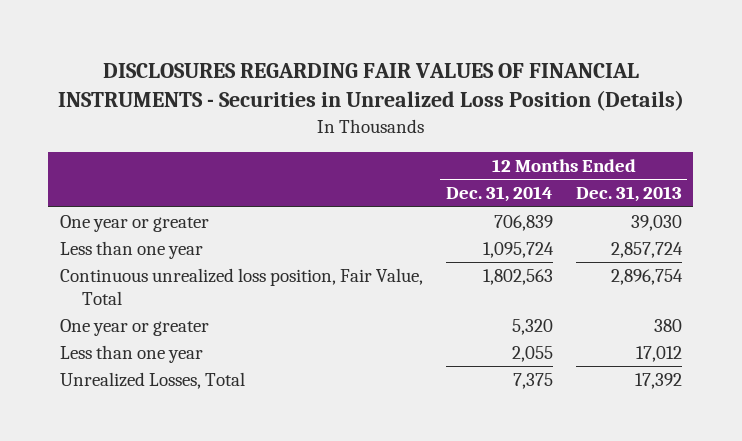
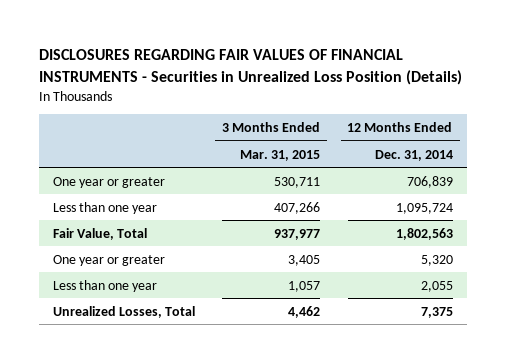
- | 12 Months Ended Dec. 31, 2014 | 12 Months Ended Dec. 31, 2013
+ | 3 Months Ended Mar. 31, 2015 | 12 Months Ended Dec. 31, 2014
- Continuous unrealized loss position, Fair Value, Total | 1,802,563 | 2,896,754
+ Fair Value, Total | 937,977 | 1,802,563

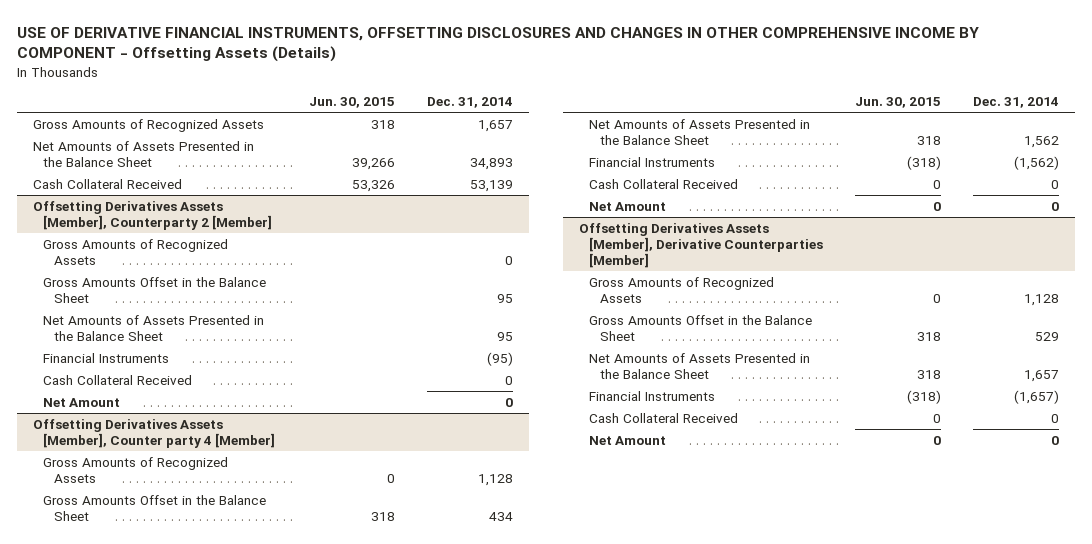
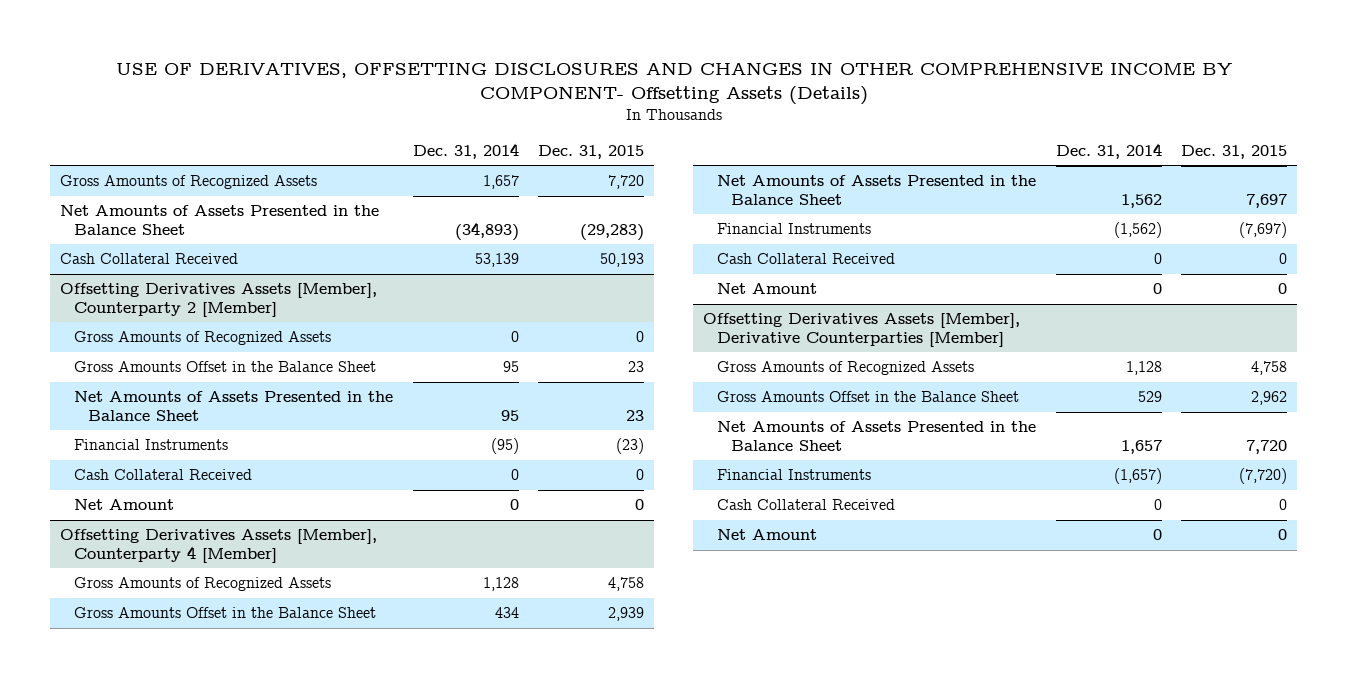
- USE OF DERIVATIVE FINANCIAL INSTRUMENTS, OFFSETTING DISCLOSURES AND CHANGES IN OTHER COMPREHENSIVE INCOME BY COMPONENT - Offsetting Assets (Details)
+ USE OF DERIVATIVES, OFFSETTING DISCLOSURES AND CHANGES IN OTHER COMPREHENSIVE INCOME BY COMPONENT- Offsetting Assets (Details)
- | Jun. 30, 2015 | Dec. 31, 2014
+ | Dec. 31, 2014 | Dec. 31, 2015
- Net Amounts of Assets Presented in the Balance Sheet | 39,266 | 34,893
+ Net Amounts of Assets Presented in the Balance Sheet | (34,893) | (29,283)
- Offsetting Derivatives Assets [Member], Counter party 4 [Member]
+ Offsetting Derivatives Assets [Member], Counterparty 4 [Member]

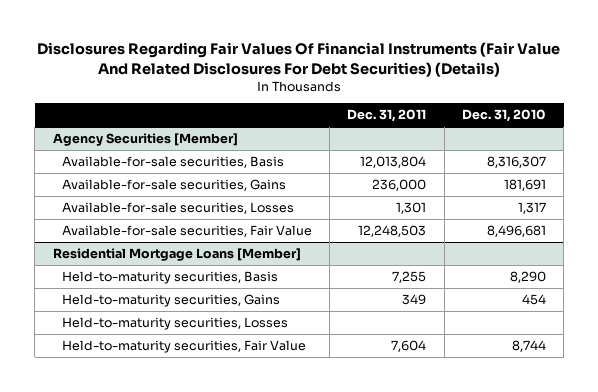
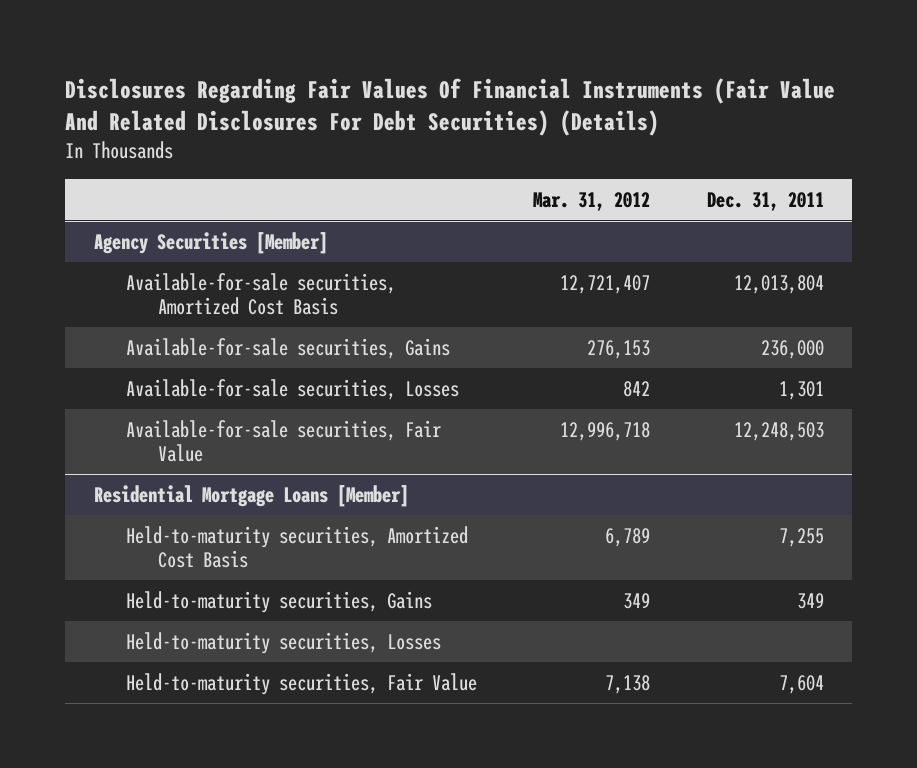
- | Dec. 31, 2011 | Dec. 31, 2010
+ | Mar. 31, 2012 | Dec. 31, 2011
@ Agency Securities [Member]
- Available-for-sale securities, Basis | 12,013,804 | 8,316,307
+ Available-for-sale securities, Amortized Cost Basis | 12,721,407 | 12,013,804
@ Residential Mortgage Loans [Member]
- Held-to-maturity securities, Basis | 7,255 | 8,290
+ Held-to-maturity securities, Amortized Cost Basis | 6,789 | 7,255

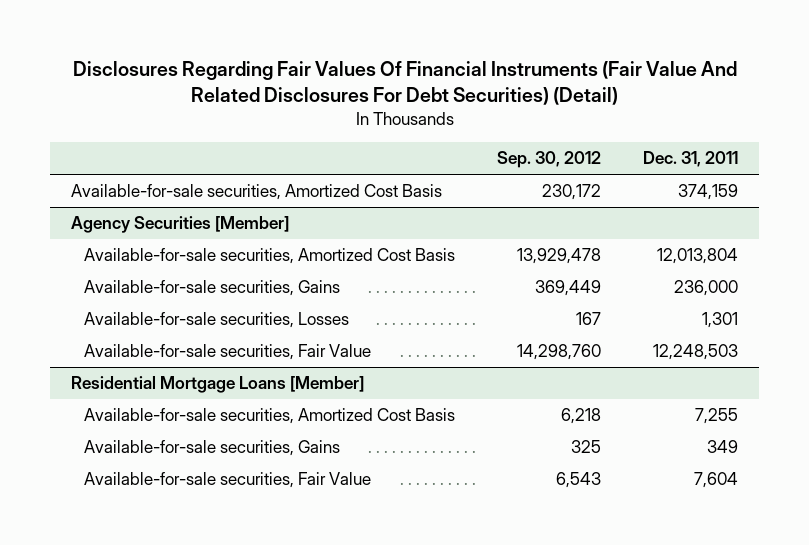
- Disclosures Regarding Fair Values Of Financial Instruments (Fair Value And Related Disclosures For Debt Securities) (Details)
+ Disclosures Regarding Fair Values Of Financial Instruments (Fair Value And Related Disclosures For Debt Securities) (Detail)
- | Mar. 31, 2012 | Dec. 31, 2011
+ | Sep. 30, 2012 | Dec. 31, 2011
+ Available-for-sale securities, Amortized Cost Basis | 230,172 | 374,159
@ Residential Mortgage Loans [Member]
- Held-to-maturity securities, Amortized Cost Basis | 6,789 | 7,255
- Held-to-maturity securities, Gains | 349 | 349
- Held-to-maturity securities, Losses
- Held-to-maturity securities, Fair Value | 7,138 | 7,604
+ Available-for-sale securities, Amortized Cost Basis | 6,218 | 7,255
+ Available-for-sale securities, Gains | 325 | 349
+ Available-for-sale securities, Fair Value | 6,543 | 7,604

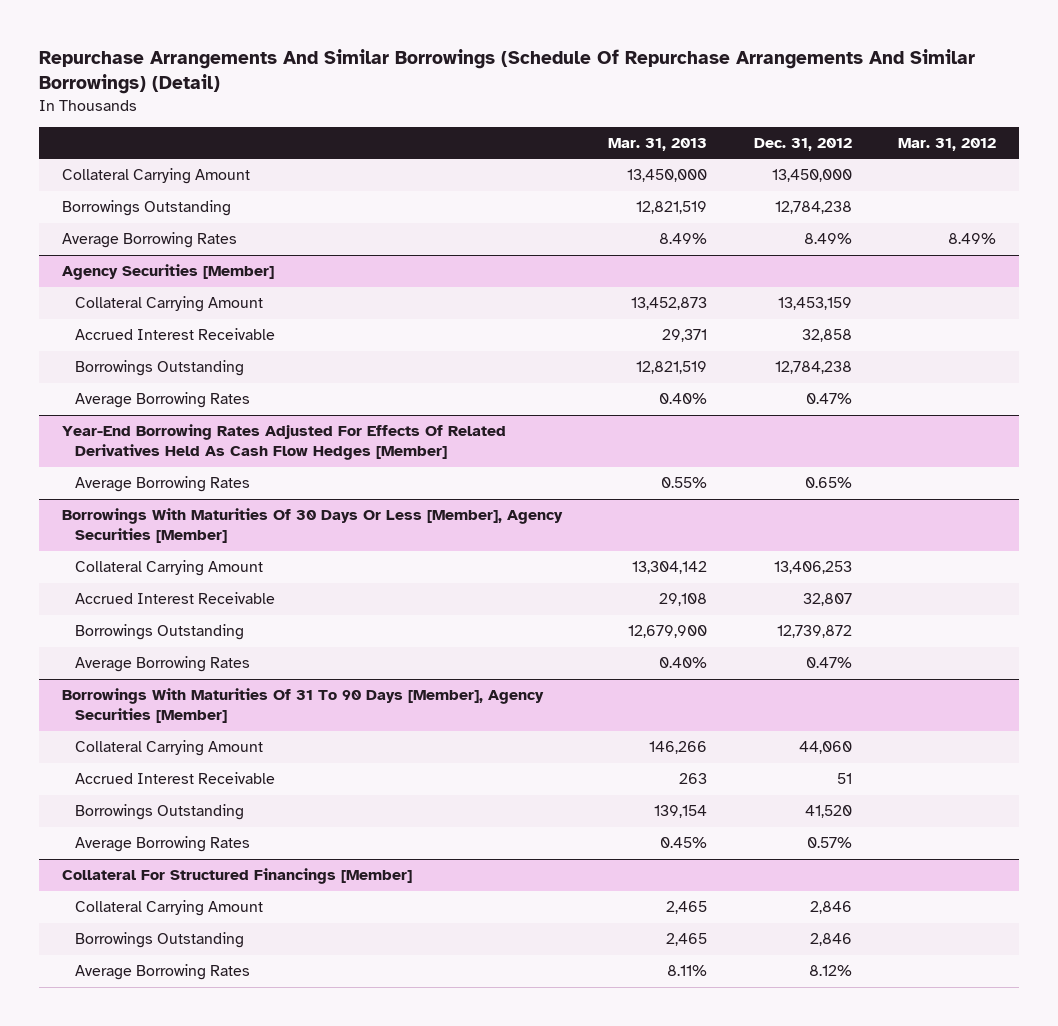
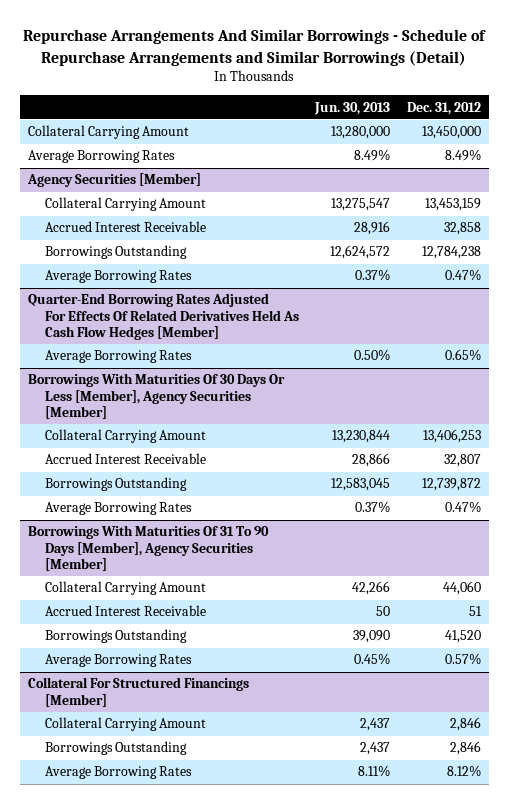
- Repurchase Arrangements And Similar Borrowings (Schedule Of Repurchase Arrangements And Similar Borrowings) (Detail)
+ Repurchase Arrangements And Similar Borrowings - Schedule of Repurchase Arrangements and Similar Borrowings (Detail)
- | Mar. 31, 2013 | Dec. 31, 2012 | Mar. 31, 2012
+ | Jun. 30, 2013 | Dec. 31, 2012
- Borrowings Outstanding | 12,821,519 | 12,784,238 |
- Year-End Borrowing Rates Adjusted For Effects Of Related Derivatives Held As Cash Flow Hedges [Member]
+ Quarter-End Borrowing Rates Adjusted For Effects Of Related Derivatives Held As Cash Flow Hedges [Member]

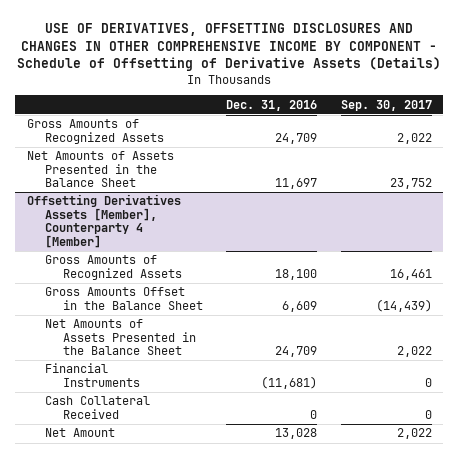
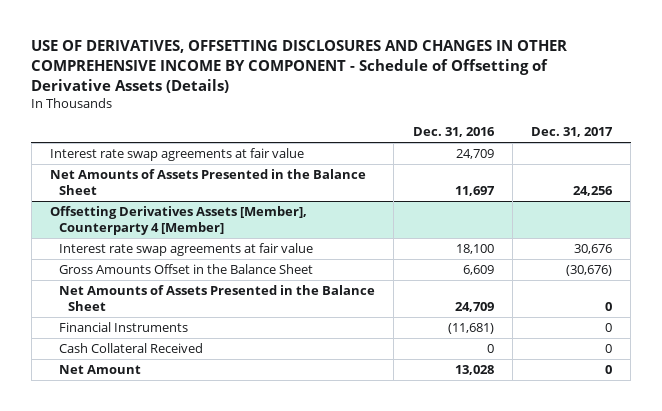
- | Dec. 31, 2016 | Sep. 30, 2017
+ | Dec. 31, 2016 | Dec. 31, 2017
- Gross Amounts of Recognized Assets | 24,709 | 2,022
+ Interest rate swap agreements at fair value | 24,709 |
@ Offsetting Derivatives Assets [Member], Counterparty 4 [Member]
- Gross Amounts of Recognized Assets | 18,100 | 16,461
+ Interest rate swap agreements at fair value | 18,100 | 30,676

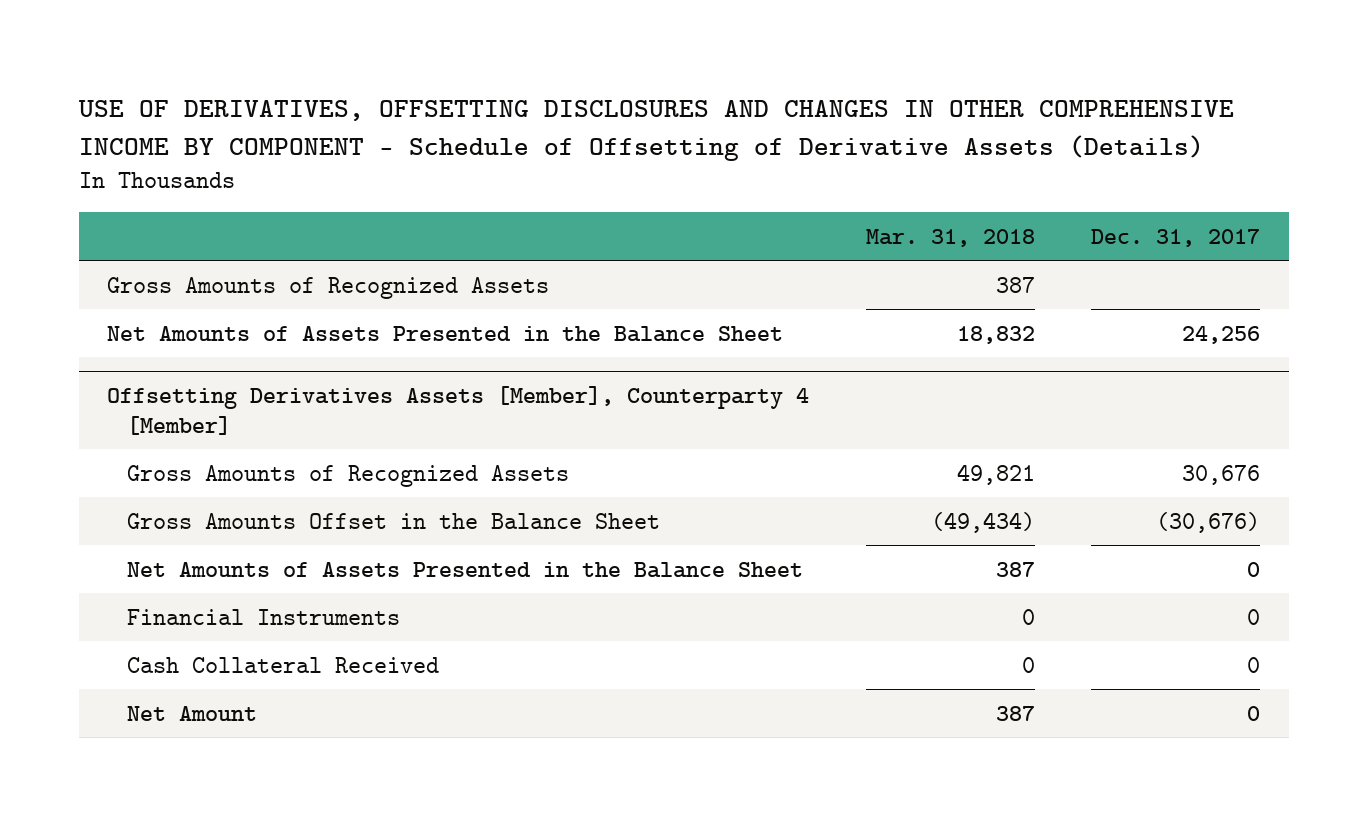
- | Dec. 31, 2016 | Dec. 31, 2017
+ | Mar. 31, 2018 | Dec. 31, 2017
- Interest rate swap agreements at fair value | 24,709 |
+ Gross Amounts of Recognized Assets | 387 |
@ Offsetting Derivatives Assets [Member], Counterparty 4 [Member]
- Interest rate swap agreements at fair value | 18,100 | 30,676
+ Gross Amounts of Recognized Assets | 49,821 | 30,676

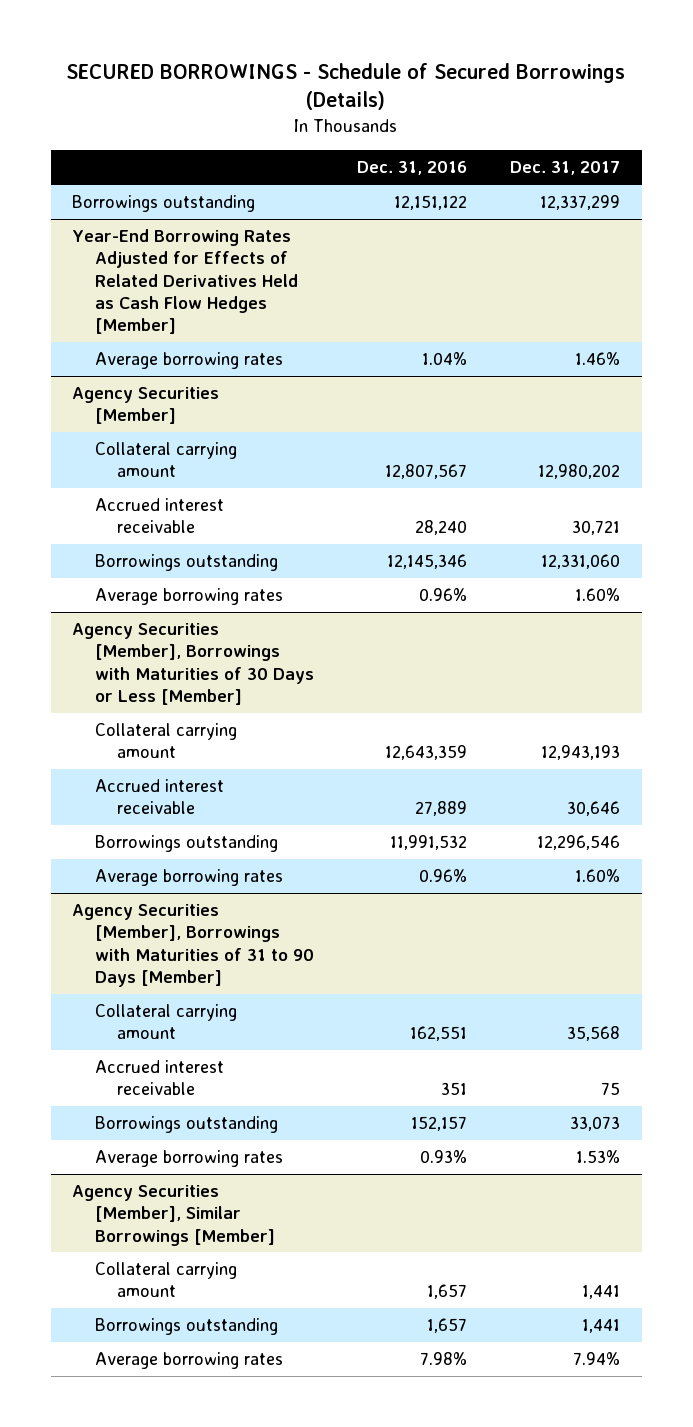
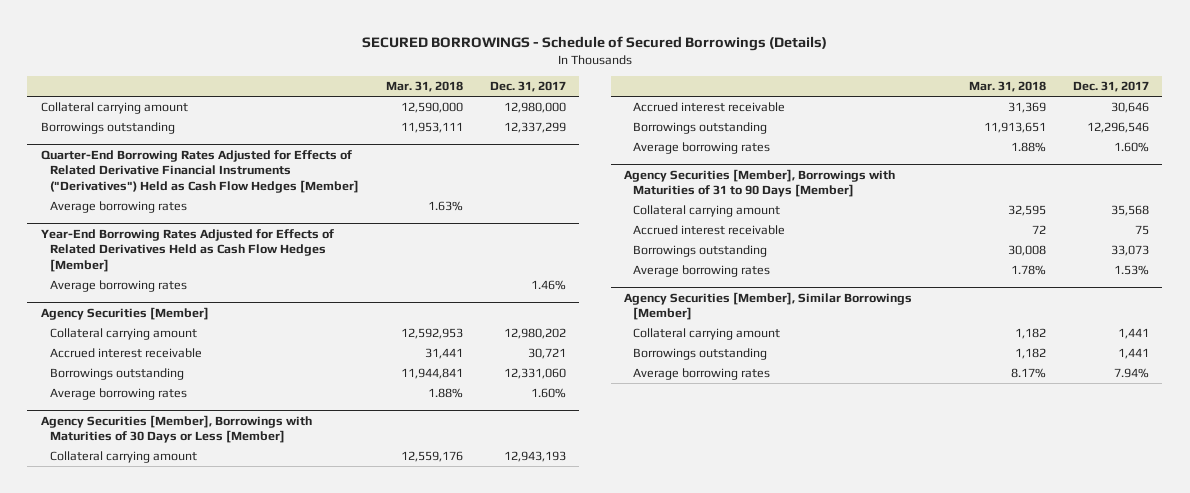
- | Dec. 31, 2016 | Dec. 31, 2017
+ | Mar. 31, 2018 | Dec. 31, 2017
+ Collateral carrying amount | 12,590,000 | 12,980,000
+ Quarter-End Borrowing Rates Adjusted for Effects of Related Derivative Financial Instruments ("Derivatives") Held as Cash Flow Hedges [Member]
+ Average borrowing rates | 1.63% |

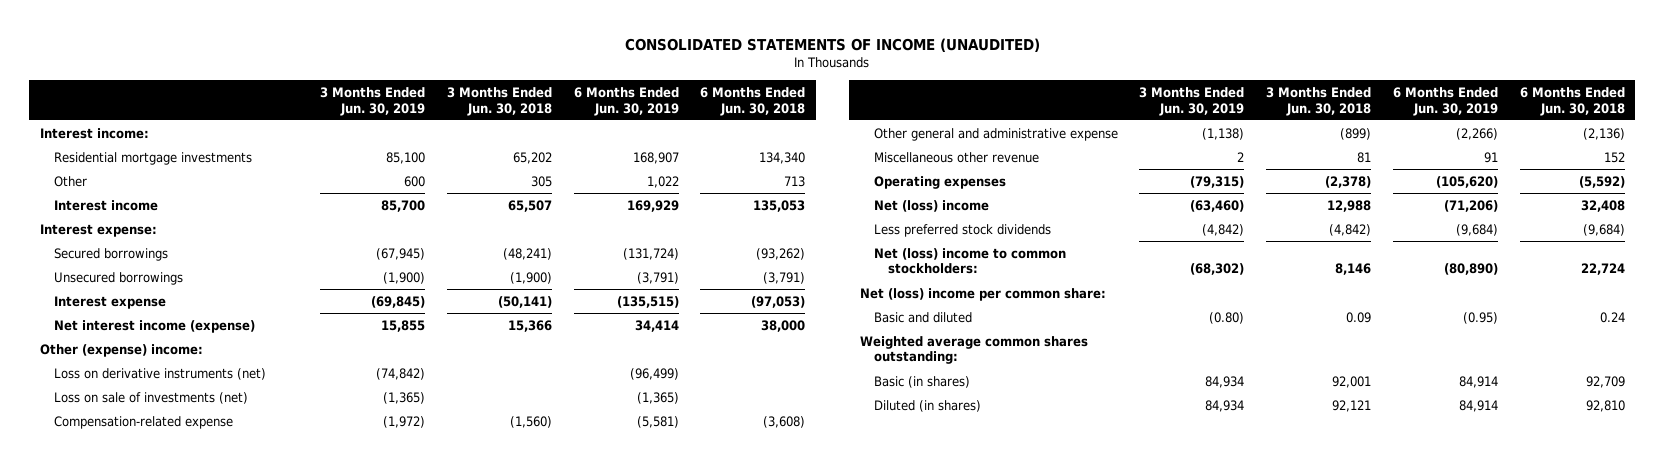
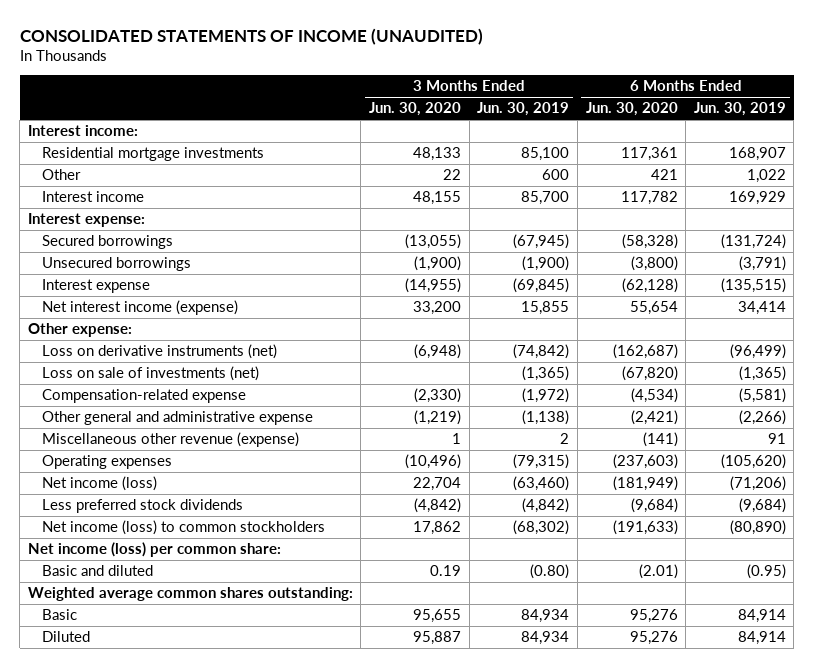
- | 3 Months Ended Jun. 30, 2019 | 3 Months Ended Jun. 30, 2018 | 6 Months Ended Jun. 30, 2019 | 6 Months Ended Jun. 30, 2018
+ | 3 Months Ended Jun. 30, 2020 | 3 Months Ended Jun. 30, 2019 | 6 Months Ended Jun. 30, 2020 | 6 Months Ended Jun. 30, 2019
- Other (expense) income:
+ Other expense:
- Miscellaneous other revenue | 2 | 81 | 91 | 152
+ Miscellaneous other revenue (expense) | 1 | 2 | (141) | 91
- Net (loss) income | (63,460) | 12,988 | (71,206) | 32,408
+ Net income (loss) | 22,704 | (63,460) | (181,949) | (71,206)
- Net (loss) income to common stockholders: | (68,302) | 8,146 | (80,890) | 22,724
- Net (loss) income per common share:
+ Net income (loss) to common stockholders | 17,862 | (68,302) | (191,633) | (80,890)
+ Net income (loss) per common share:
- Basic (in shares) | 84,934 | 92,001 | 84,914 | 92,709
- Diluted (in shares) | 84,934 | 92,121 | 84,914 | 92,810
+ Basic | 95,655 | 84,934 | 95,276 | 84,914
+ Diluted | 95,887 | 84,934 | 95,276 | 84,914

